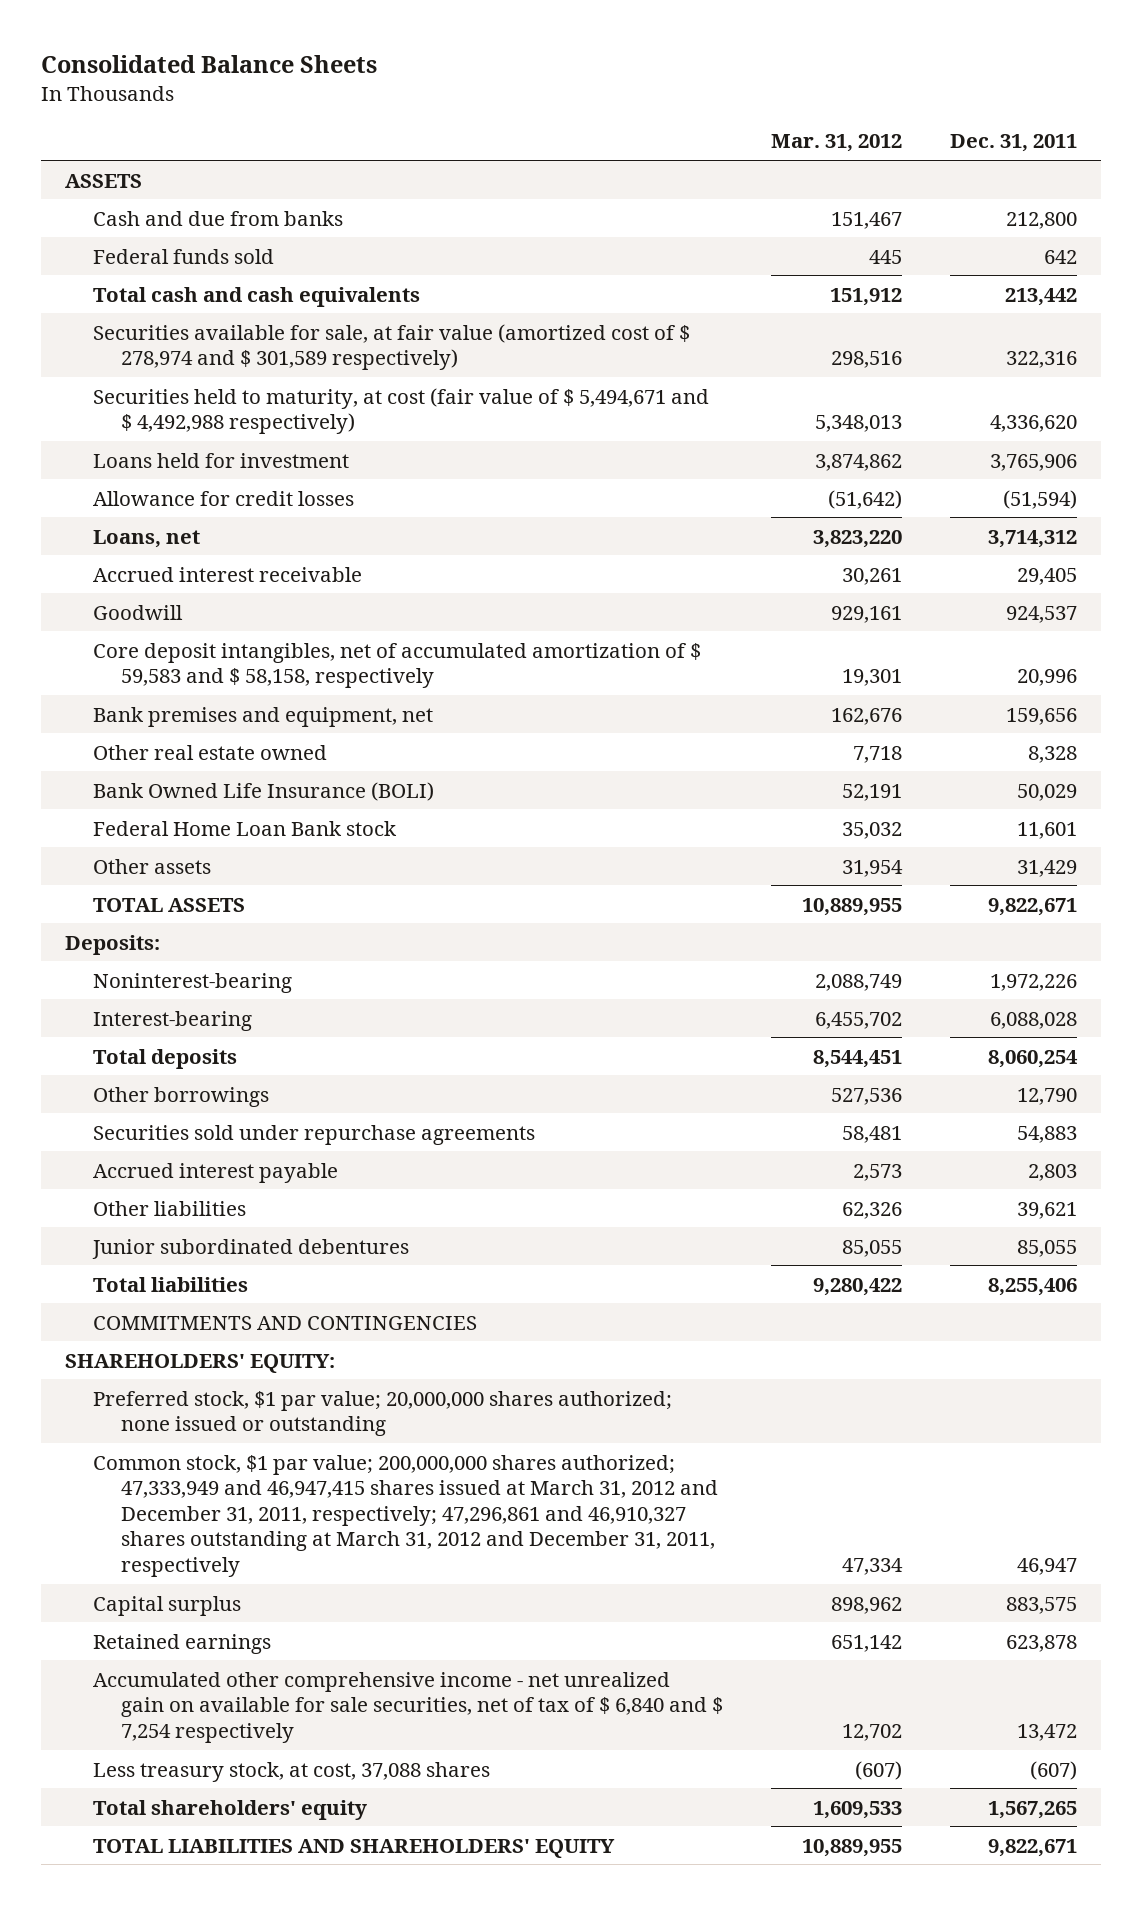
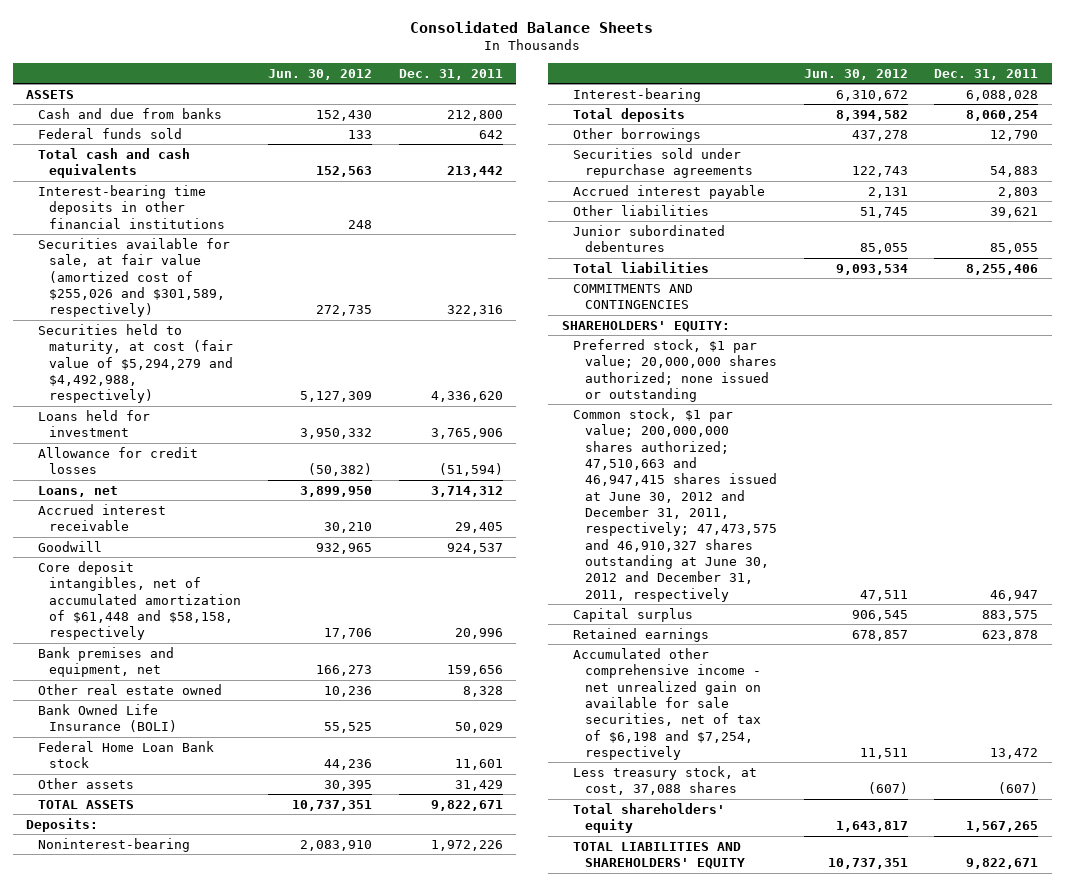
- | Mar. 31, 2012 | Dec. 31, 2011
+ | Jun. 30, 2012 | Dec. 31, 2011
- Securities available for sale, at fair value (amortized cost of $ 278,974 and $ 301,589 respectively) | 298,516 | 322,316
- Securities held to maturity, at cost (fair value of $ 5,494,671 and $ 4,492,988 respectively) | 5,348,013 | 4,336,620
+ Interest-bearing time deposits in other financial institutions | 248 |
+ Securities available for sale, at fair value (amortized cost of $255,026 and $301,589, respectively) | 272,735 | 322,316
+ Securities held to maturity, at cost (fair value of $5,294,279 and $4,492,988, respectively) | 5,127,309 | 4,336,620
- Core deposit intangibles, net of accumulated amortization of $ 59,583 and $ 58,158, respectively | 19,301 | 20,996
+ Core deposit intangibles, net of accumulated amortization of $61,448 and $58,158, respectively | 17,706 | 20,996
- Common stock, $1 par value; 200,000,000 shares authorized; 47,333,949 and 46,947,415 shares issued at March 31, 2012 and December 31, 2011, respectively; 47,296,861 and 46,910,327 shares outstanding at March 31, 2012 and December 31, 2011, respectively | 47,334 | 46,947
+ Common stock, $1 par value; 200,000,000 shares authorized; 47,510,663 and 46,947,415 shares issued at June 30, 2012 and December 31, 2011, respectively; 47,473,575 and 46,910,327 shares outstanding at June 30, 2012 and December 31, 2011, respectively | 47,511 | 46,947
- Accumulated other comprehensive income - net unrealized gain on available for sale securities, net of tax of $ 6,840 and $ 7,254 respectively | 12,702 | 13,472
+ Accumulated other comprehensive income - net unrealized gain on available for sale securities, net of tax of $6,198 and $7,254, respectively | 11,511 | 13,472

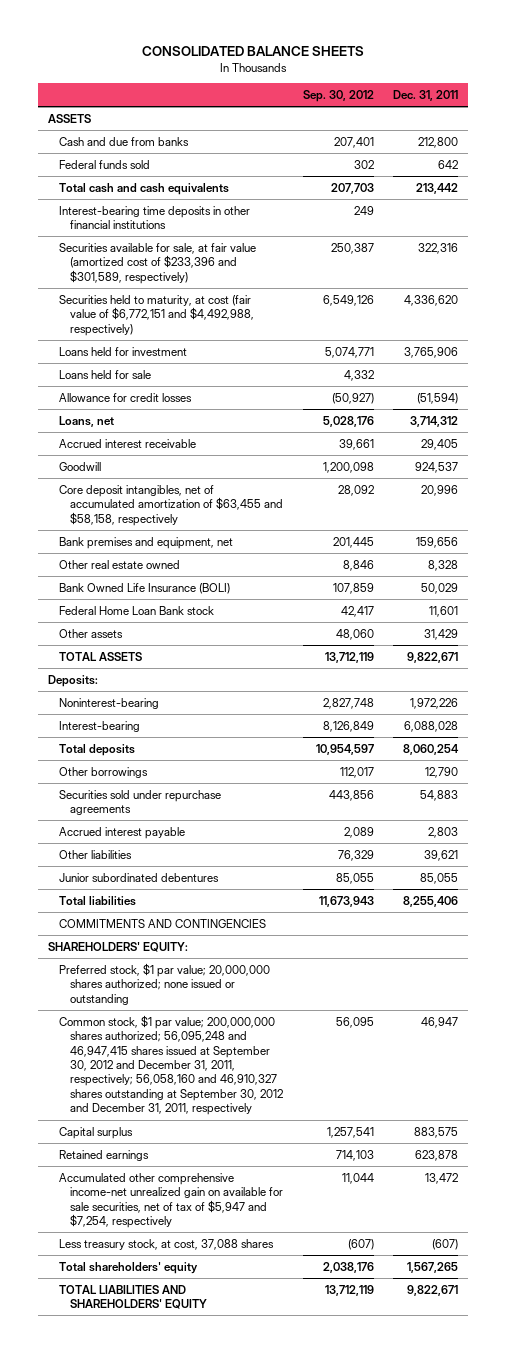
- Consolidated Balance Sheets
+ CONSOLIDATED BALANCE SHEETS
- | Jun. 30, 2012 | Dec. 31, 2011
+ | Sep. 30, 2012 | Dec. 31, 2011
- Securities available for sale, at fair value (amortized cost of $255,026 and $301,589, respectively) | 272,735 | 322,316
- Securities held to maturity, at cost (fair value of $5,294,279 and $4,492,988, respectively) | 5,127,309 | 4,336,620
+ Securities available for sale, at fair value (amortized cost of $233,396 and $301,589, respectively) | 250,387 | 322,316
+ Securities held to maturity, at cost (fair value of $6,772,151 and $4,492,988, respectively) | 6,549,126 | 4,336,620
+ Loans held for sale | 4,332 |
- Core deposit intangibles, net of accumulated amortization of $61,448 and $58,158, respectively | 17,706 | 20,996
+ Core deposit intangibles, net of accumulated amortization of $63,455 and $58,158, respectively | 28,092 | 20,996
- Common stock, $1 par value; 200,000,000 shares authorized; 47,510,663 and 46,947,415 shares issued at June 30, 2012 and December 31, 2011, respectively; 47,473,575 and 46,910,327 shares outstanding at June 30, 2012 and December 31, 2011, respectively | 47,511 | 46,947
+ Common stock, $1 par value; 200,000,000 shares authorized; 56,095,248 and 46,947,415 shares issued at September 30, 2012 and December 31, 2011, respectively; 56,058,160 and 46,910,327 shares outstanding at September 30, 2012 and December 31, 2011, respectively | 56,095 | 46,947
- Accumulated other comprehensive income - net unrealized gain on available for sale securities, net of tax of $6,198 and $7,254, respectively | 11,511 | 13,472
+ Accumulated other comprehensive income-net unrealized gain on available for sale securities, net of tax of $5,947 and $7,254, respectively | 11,044 | 13,472

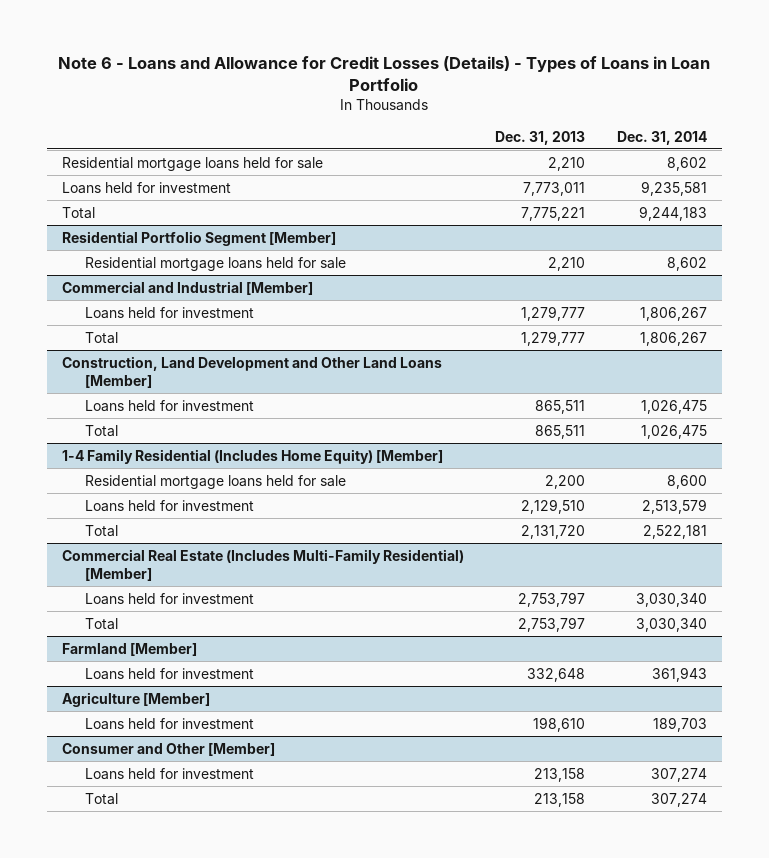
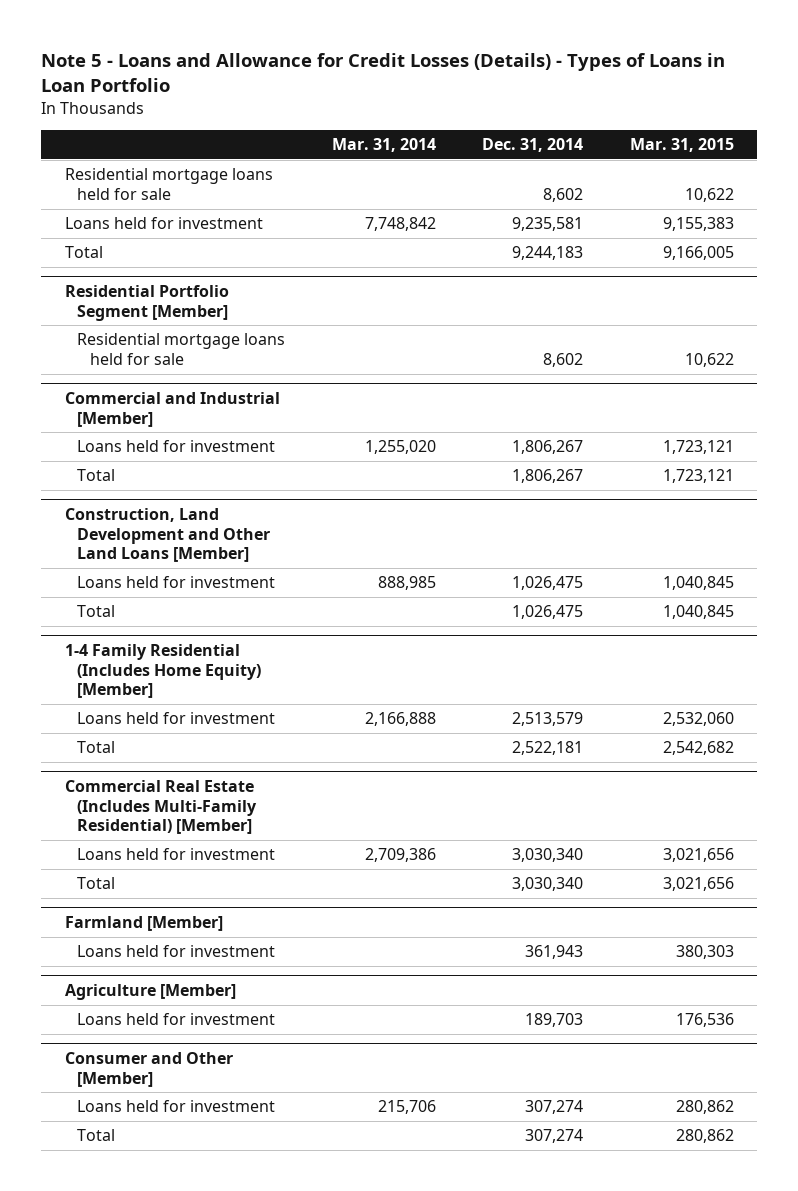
- Note 6 - Loans and Allowance for Credit Losses (Details) - Types of Loans in Loan Portfolio
+ Note 5 - Loans and Allowance for Credit Losses (Details) - Types of Loans in Loan Portfolio
- | Dec. 31, 2013 | Dec. 31, 2014
+ | Mar. 31, 2014 | Dec. 31, 2014 | Mar. 31, 2015
@ 1-4 Family Residential (Includes Home Equity) [Member]
- Residential mortgage loans held for sale | 2,200 | 8,600

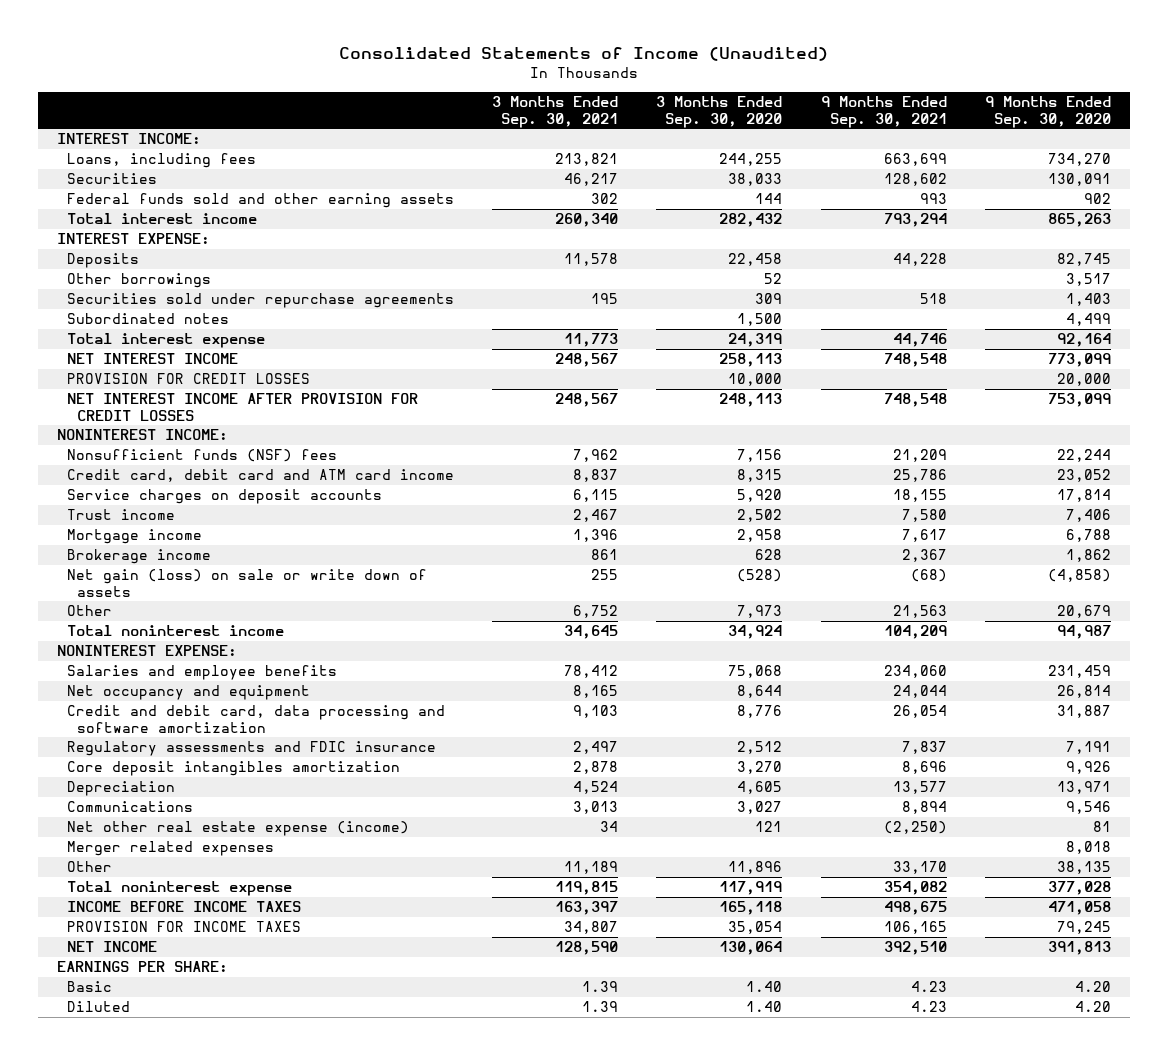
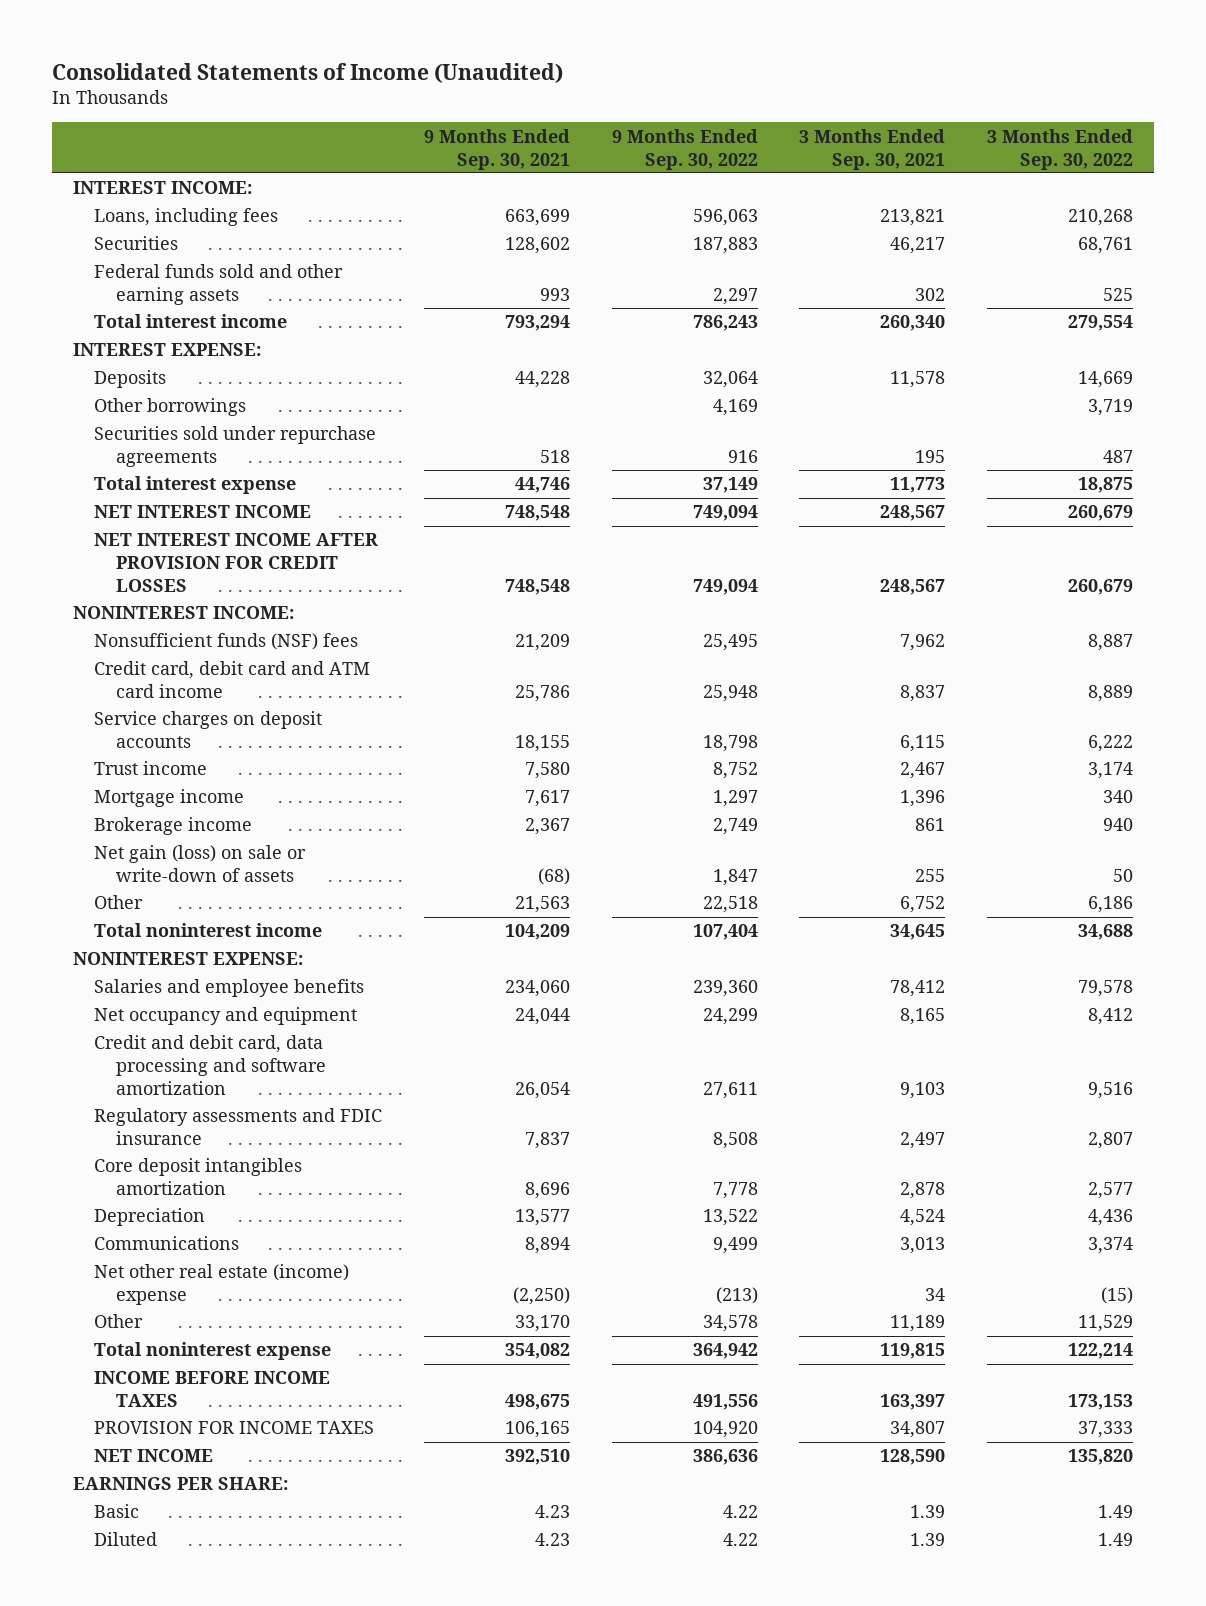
- | 3 Months Ended Sep. 30, 2021 | 3 Months Ended Sep. 30, 2020 | 9 Months Ended Sep. 30, 2021 | 9 Months Ended Sep. 30, 2020
+ | 9 Months Ended Sep. 30, 2021 | 9 Months Ended Sep. 30, 2022 | 3 Months Ended Sep. 30, 2021 | 3 Months Ended Sep. 30, 2022
- Subordinated notes | | 1,500 | | 4,499
- PROVISION FOR CREDIT LOSSES | | 10,000 | | 20,000
- Net gain (loss) on sale or write down of assets | 255 | (528) | (68) | (4,858)
+ Net gain (loss) on sale or write-down of assets | (68) | 1,847 | 255 | 50
- Net other real estate expense (income) | 34 | 121 | (2,250) | 81
- Merger related expenses | | | | 8,018
+ Net other real estate (income) expense | (2,250) | (213) | 34 | (15)

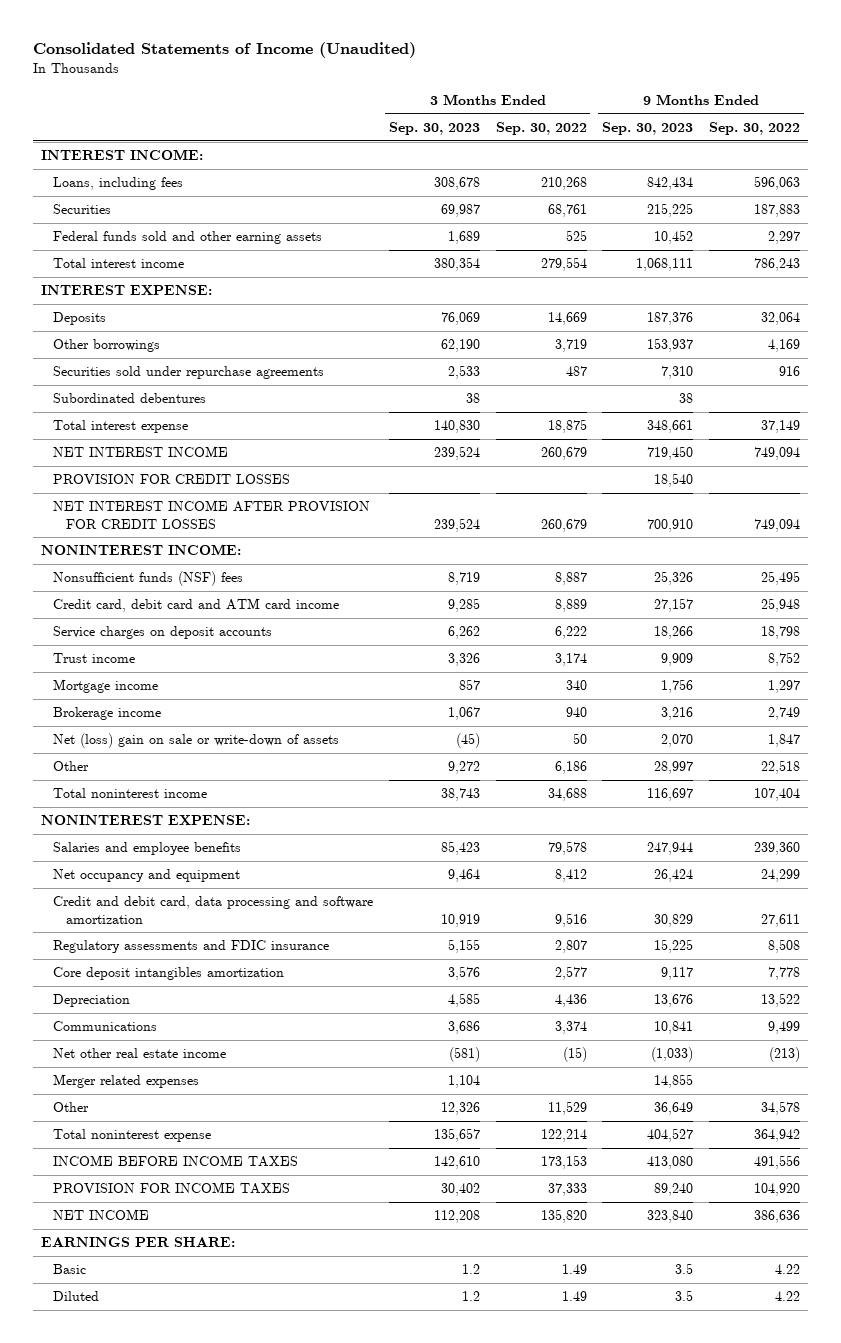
- | 9 Months Ended Sep. 30, 2021 | 9 Months Ended Sep. 30, 2022 | 3 Months Ended Sep. 30, 2021 | 3 Months Ended Sep. 30, 2022
+ | 3 Months Ended Sep. 30, 2023 | 3 Months Ended Sep. 30, 2022 | 9 Months Ended Sep. 30, 2023 | 9 Months Ended Sep. 30, 2022
+ Subordinated debentures | 38 | | 38 |
+ PROVISION FOR CREDIT LOSSES | | | 18,540 |
- Net gain (loss) on sale or write-down of assets | (68) | 1,847 | 255 | 50
+ Net (loss) gain on sale or write-down of assets | (45) | 50 | 2,070 | 1,847
- Net other real estate (income) expense | (2,250) | (213) | 34 | (15)
+ Net other real estate income | (581) | (15) | (1,033) | (213)
+ Merger related expenses | 1,104 | | 14,855 |

